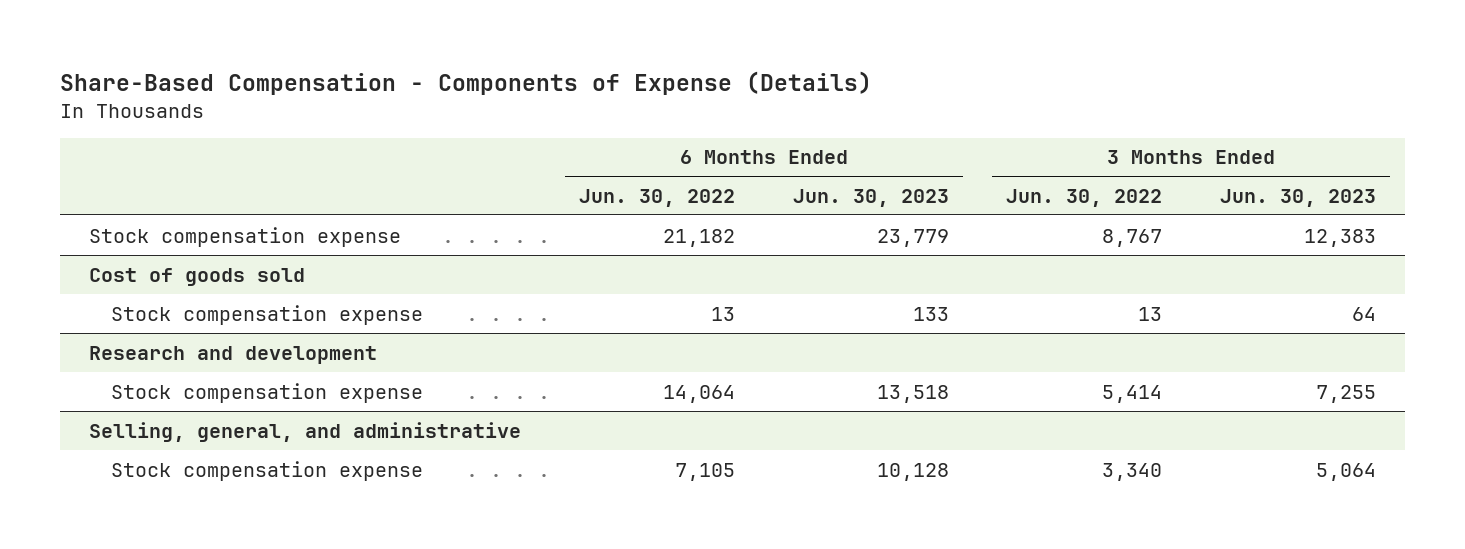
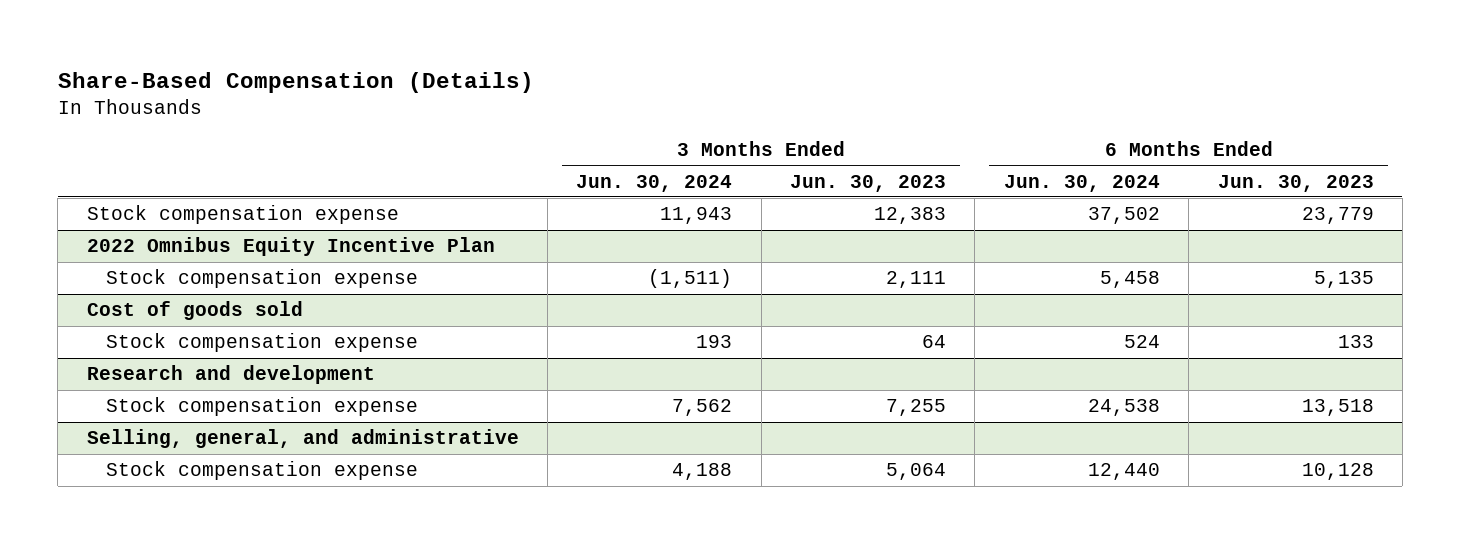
- Share-Based Compensation - Components of Expense (Details)
+ Share-Based Compensation (Details)
- | 6 Months Ended Jun. 30, 2022 | 6 Months Ended Jun. 30, 2023 | 3 Months Ended Jun. 30, 2022 | 3 Months Ended Jun. 30, 2023
+ | 3 Months Ended Jun. 30, 2024 | 3 Months Ended Jun. 30, 2023 | 6 Months Ended Jun. 30, 2024 | 6 Months Ended Jun. 30, 2023
+ 2022 Omnibus Equity Incentive Plan
+ Stock compensation expense | (1,511) | 2,111 | 5,458 | 5,135

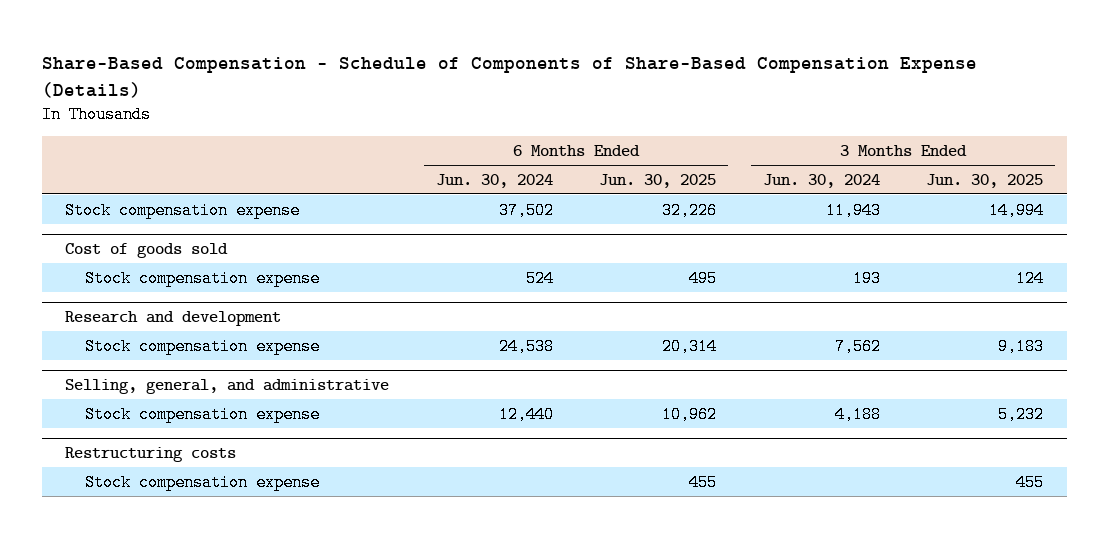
- Share-Based Compensation (Details)
+ Share-Based Compensation - Schedule of Components of Share-Based Compensation Expense (Details)
- | 3 Months Ended Jun. 30, 2024 | 3 Months Ended Jun. 30, 2023 | 6 Months Ended Jun. 30, 2024 | 6 Months Ended Jun. 30, 2023
+ | 6 Months Ended Jun. 30, 2024 | 6 Months Ended Jun. 30, 2025 | 3 Months Ended Jun. 30, 2024 | 3 Months Ended Jun. 30, 2025
- 2022 Omnibus Equity Incentive Plan
- Stock compensation expense | (1,511) | 2,111 | 5,458 | 5,135
+ Restructuring costs
+ Stock compensation expense | | 455 | | 455

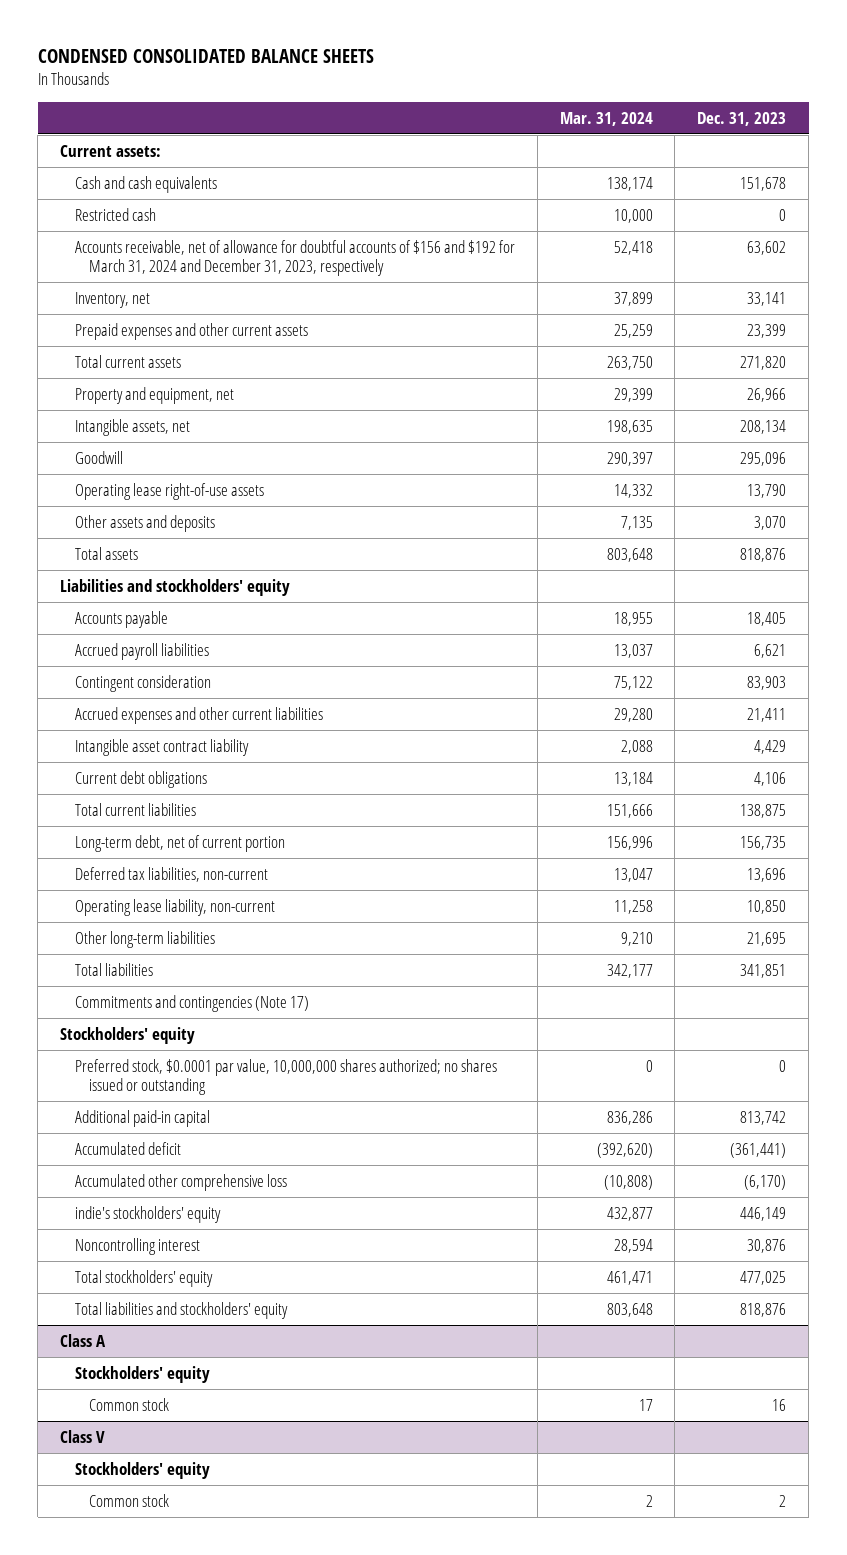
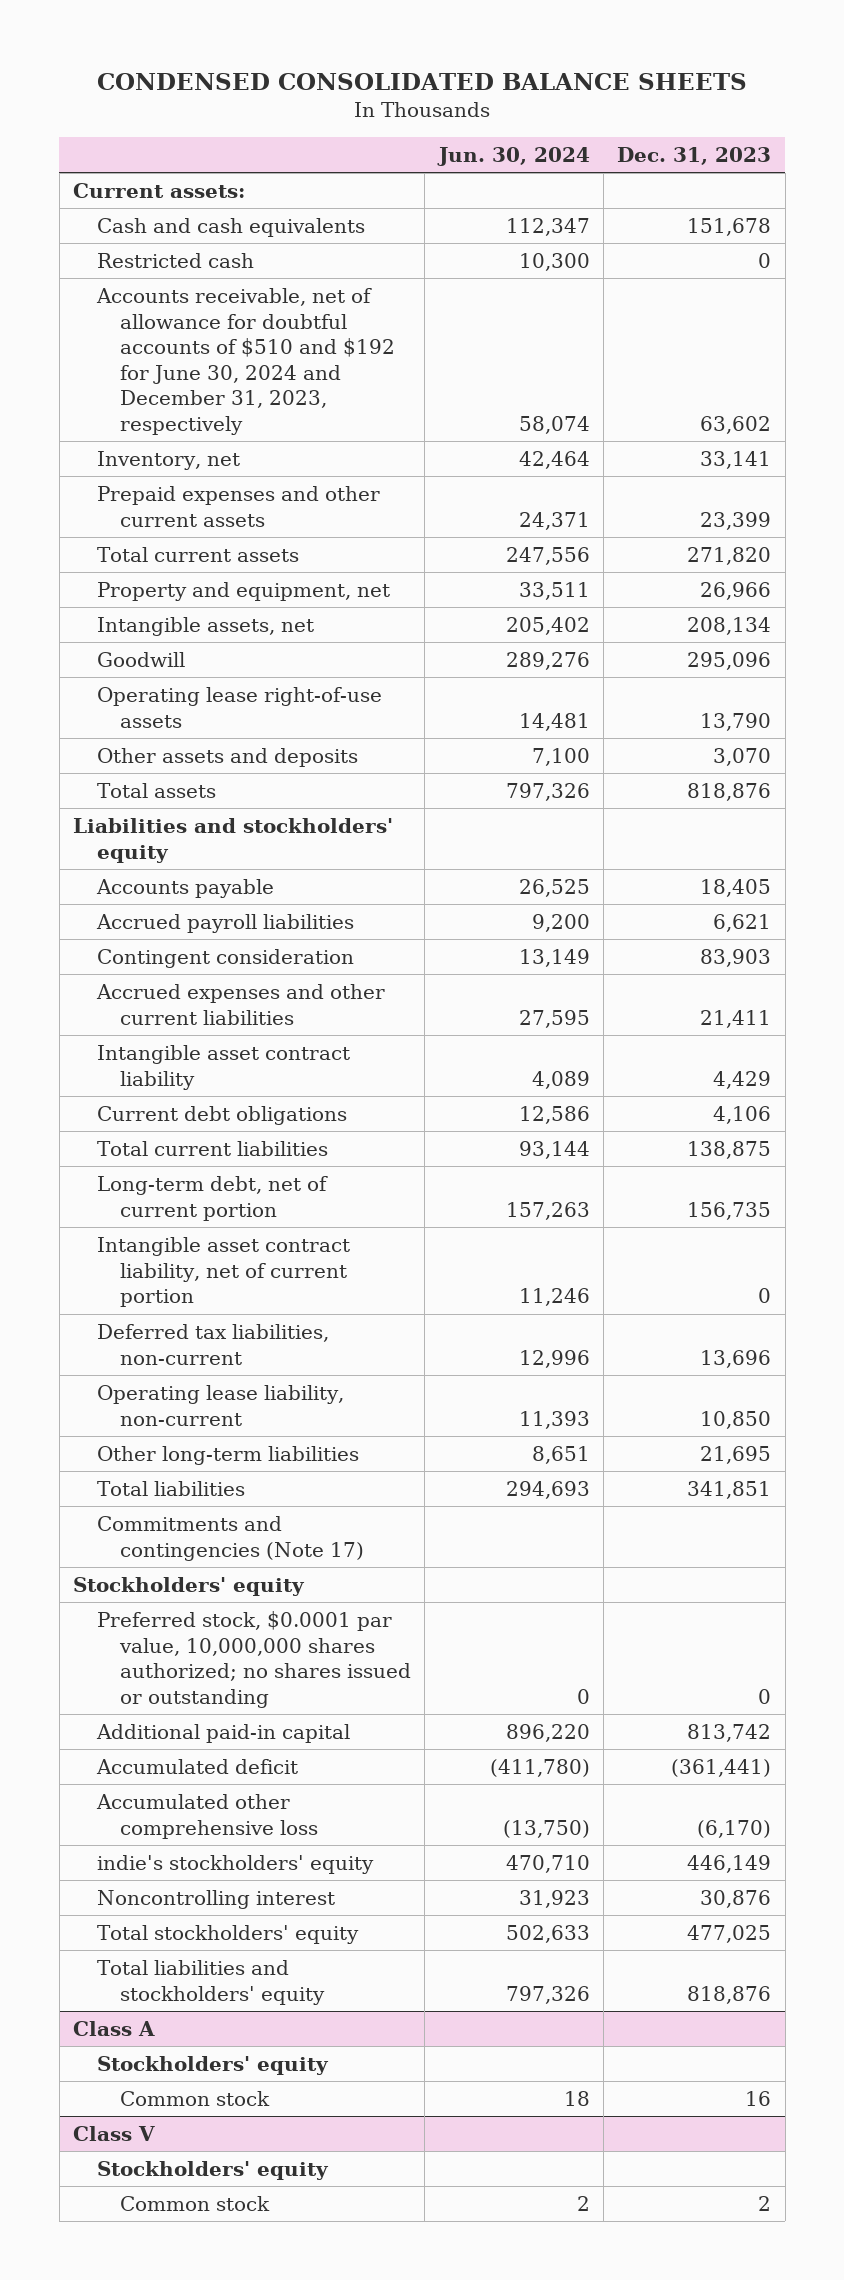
- | Mar. 31, 2024 | Dec. 31, 2023
+ | Jun. 30, 2024 | Dec. 31, 2023
- Accounts receivable, net of allowance for doubtful accounts of $156 and $192 for March 31, 2024 and December 31, 2023, respectively | 52,418 | 63,602
+ Accounts receivable, net of allowance for doubtful accounts of $510 and $192 for June 30, 2024 and December 31, 2023, respectively | 58,074 | 63,602
+ Intangible asset contract liability, net of current portion | 11,246 | 0

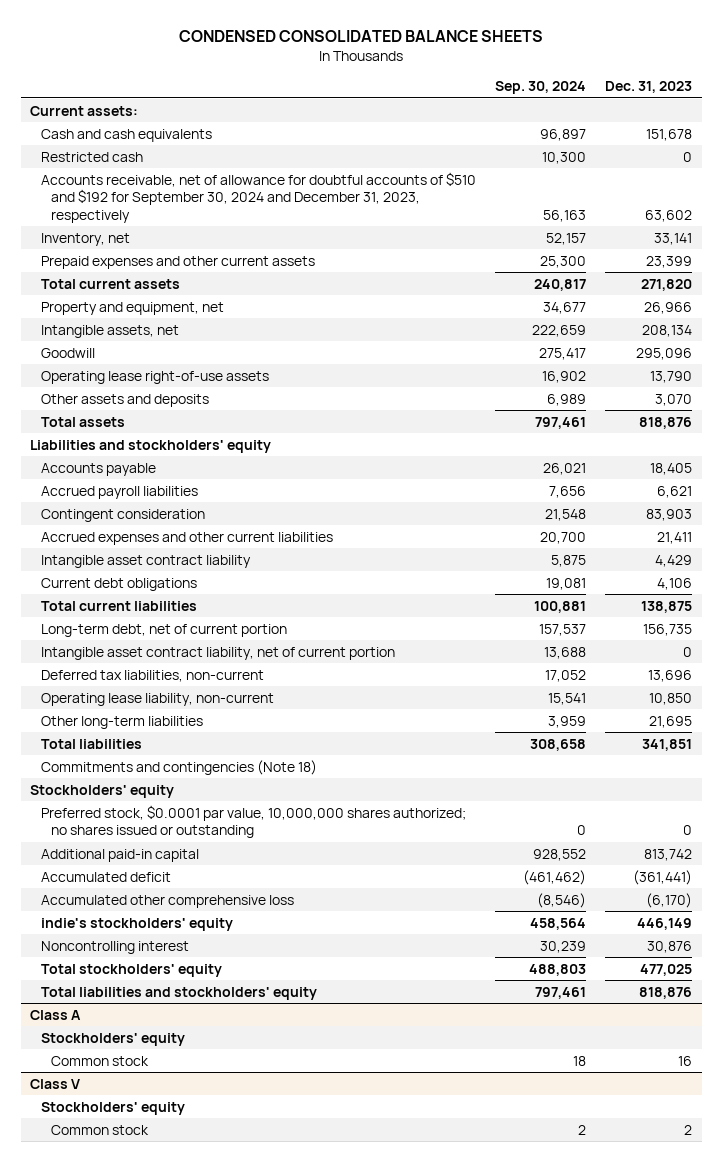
- | Jun. 30, 2024 | Dec. 31, 2023
+ | Sep. 30, 2024 | Dec. 31, 2023
- Accounts receivable, net of allowance for doubtful accounts of $510 and $192 for June 30, 2024 and December 31, 2023, respectively | 58,074 | 63,602
+ Accounts receivable, net of allowance for doubtful accounts of $510 and $192 for September 30, 2024 and December 31, 2023, respectively | 56,163 | 63,602
- Commitments and contingencies (Note 17)
+ Commitments and contingencies (Note 18)

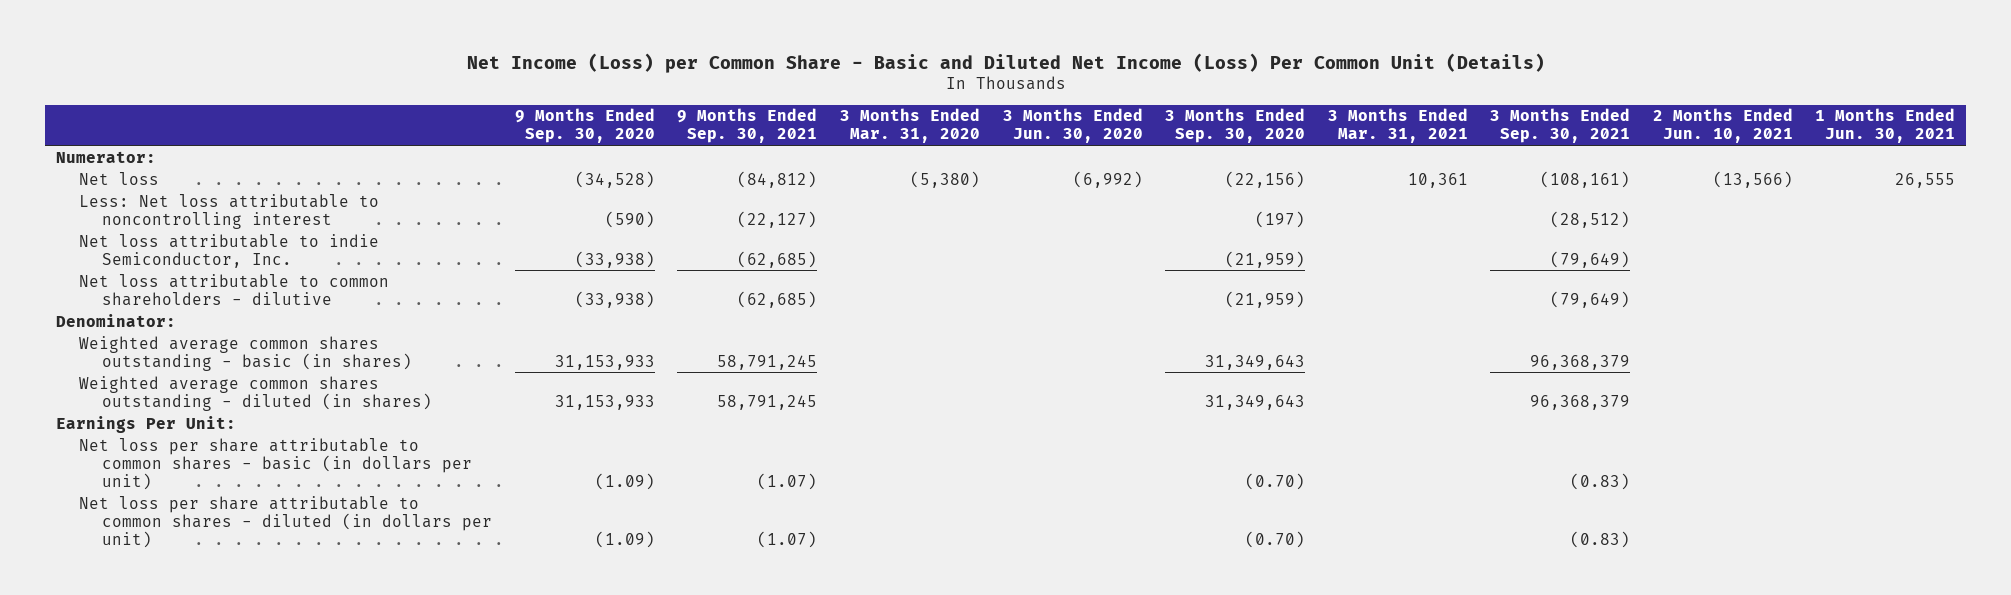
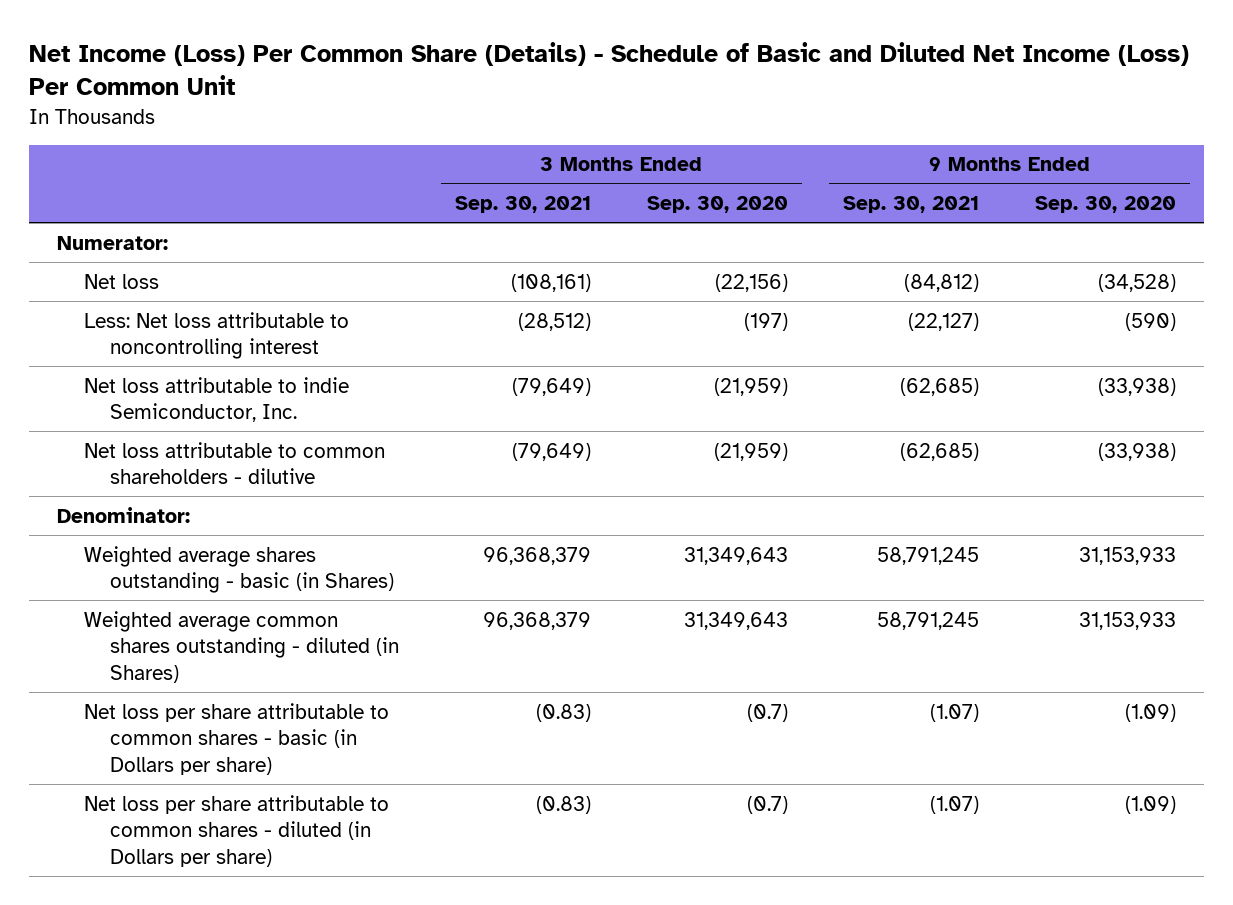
- Net Income (Loss) per Common Share - Basic and Diluted Net Income (Loss) Per Common Unit (Details)
+ Net Income (Loss) Per Common Share (Details) - Schedule of Basic and Diluted Net Income (Loss) Per Common Unit
- | 9 Months Ended Sep. 30, 2020 | 9 Months Ended Sep. 30, 2021 | 3 Months Ended Mar. 31, 2020 | 3 Months Ended Jun. 30, 2020 | 3 Months Ended Sep. 30, 2020 | 3 Months Ended Mar. 31, 2021 | 3 Months Ended Sep. 30, 2021 | 2 Months Ended Jun. 10, 2021 | 1 Months Ended Jun. 30, 2021
+ | 3 Months Ended Sep. 30, 2021 | 3 Months Ended Sep. 30, 2020 | 9 Months Ended Sep. 30, 2021 | 9 Months Ended Sep. 30, 2020
- Weighted average common shares outstanding - basic (in shares) | 31,153,933 | 58,791,245 | | | 31,349,643 | | 96,368,379 | |
- Weighted average common shares outstanding - diluted (in shares) | 31,153,933 | 58,791,245 | | | 31,349,643 | | 96,368,379 | |
- Earnings Per Unit:
- Net loss per share attributable to common shares - basic (in dollars per unit) | (1.09) | (1.07) | | | (0.70) | | (0.83) | |
- Net loss per share attributable to common shares - diluted (in dollars per unit) | (1.09) | (1.07) | | | (0.70) | | (0.83) | |
+ Weighted average shares outstanding - basic (in Shares) | 96,368,379 | 31,349,643 | 58,791,245 | 31,153,933
+ Weighted average common shares outstanding - diluted (in Shares) | 96,368,379 | 31,349,643 | 58,791,245 | 31,153,933
+ Net loss per share attributable to common shares - basic (in Dollars per share) | (0.83) | (0.7) | (1.07) | (1.09)
+ Net loss per share attributable to common shares - diluted (in Dollars per share) | (0.83) | (0.7) | (1.07) | (1.09)

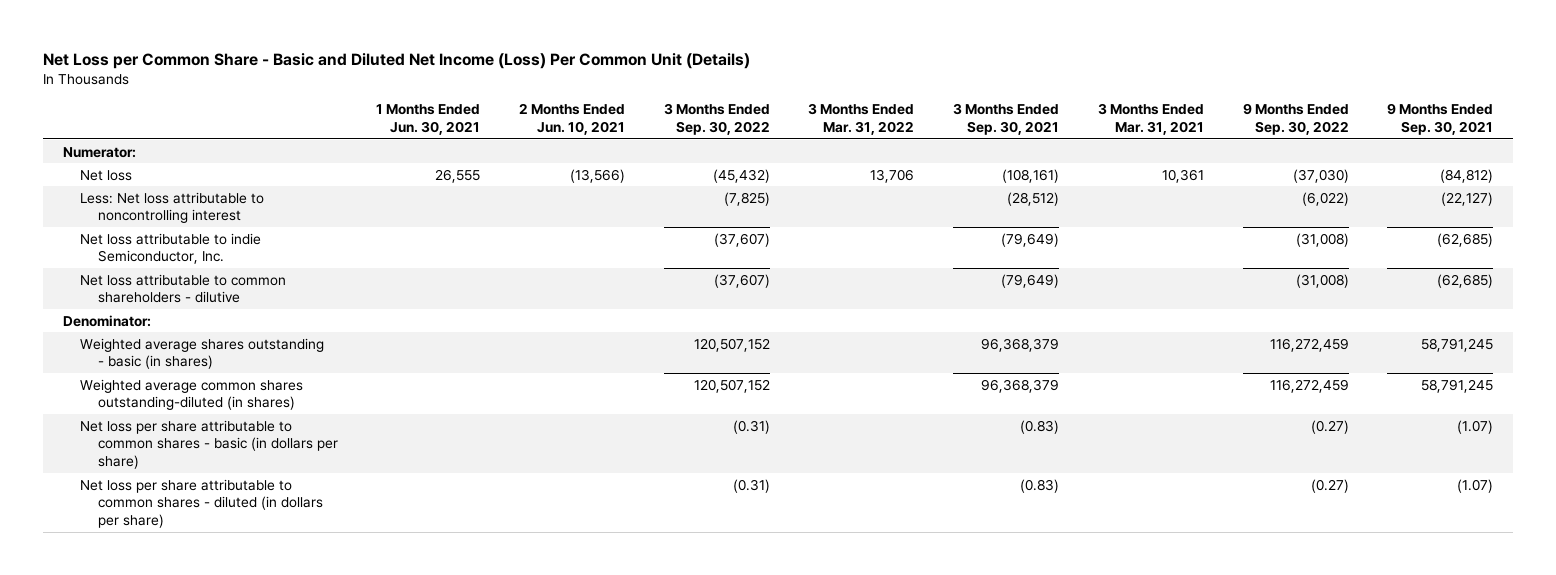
- Net Income (Loss) Per Common Share (Details) - Schedule of Basic and Diluted Net Income (Loss) Per Common Unit
+ Net Loss per Common Share - Basic and Diluted Net Income (Loss) Per Common Unit (Details)
- | 3 Months Ended Sep. 30, 2021 | 3 Months Ended Sep. 30, 2020 | 9 Months Ended Sep. 30, 2021 | 9 Months Ended Sep. 30, 2020
+ | 1 Months Ended Jun. 30, 2021 | 2 Months Ended Jun. 10, 2021 | 3 Months Ended Sep. 30, 2022 | 3 Months Ended Mar. 31, 2022 | 3 Months Ended Sep. 30, 2021 | 3 Months Ended Mar. 31, 2021 | 9 Months Ended Sep. 30, 2022 | 9 Months Ended Sep. 30, 2021
- Weighted average shares outstanding - basic (in Shares) | 96,368,379 | 31,349,643 | 58,791,245 | 31,153,933
- Weighted average common shares outstanding - diluted (in Shares) | 96,368,379 | 31,349,643 | 58,791,245 | 31,153,933
- Net loss per share attributable to common shares - basic (in Dollars per share) | (0.83) | (0.7) | (1.07) | (1.09)
- Net loss per share attributable to common shares - diluted (in Dollars per share) | (0.83) | (0.7) | (1.07) | (1.09)
+ Weighted average shares outstanding - basic (in shares) | | | 120,507,152 | | 96,368,379 | | 116,272,459 | 58,791,245
+ Weighted average common shares outstanding-diluted (in shares) | | | 120,507,152 | | 96,368,379 | | 116,272,459 | 58,791,245
+ Net loss per share attributable to common shares - basic (in dollars per share) | | | (0.31) | | (0.83) | | (0.27) | (1.07)
+ Net loss per share attributable to common shares - diluted (in dollars per share) | | | (0.31) | | (0.83) | | (0.27) | (1.07)

